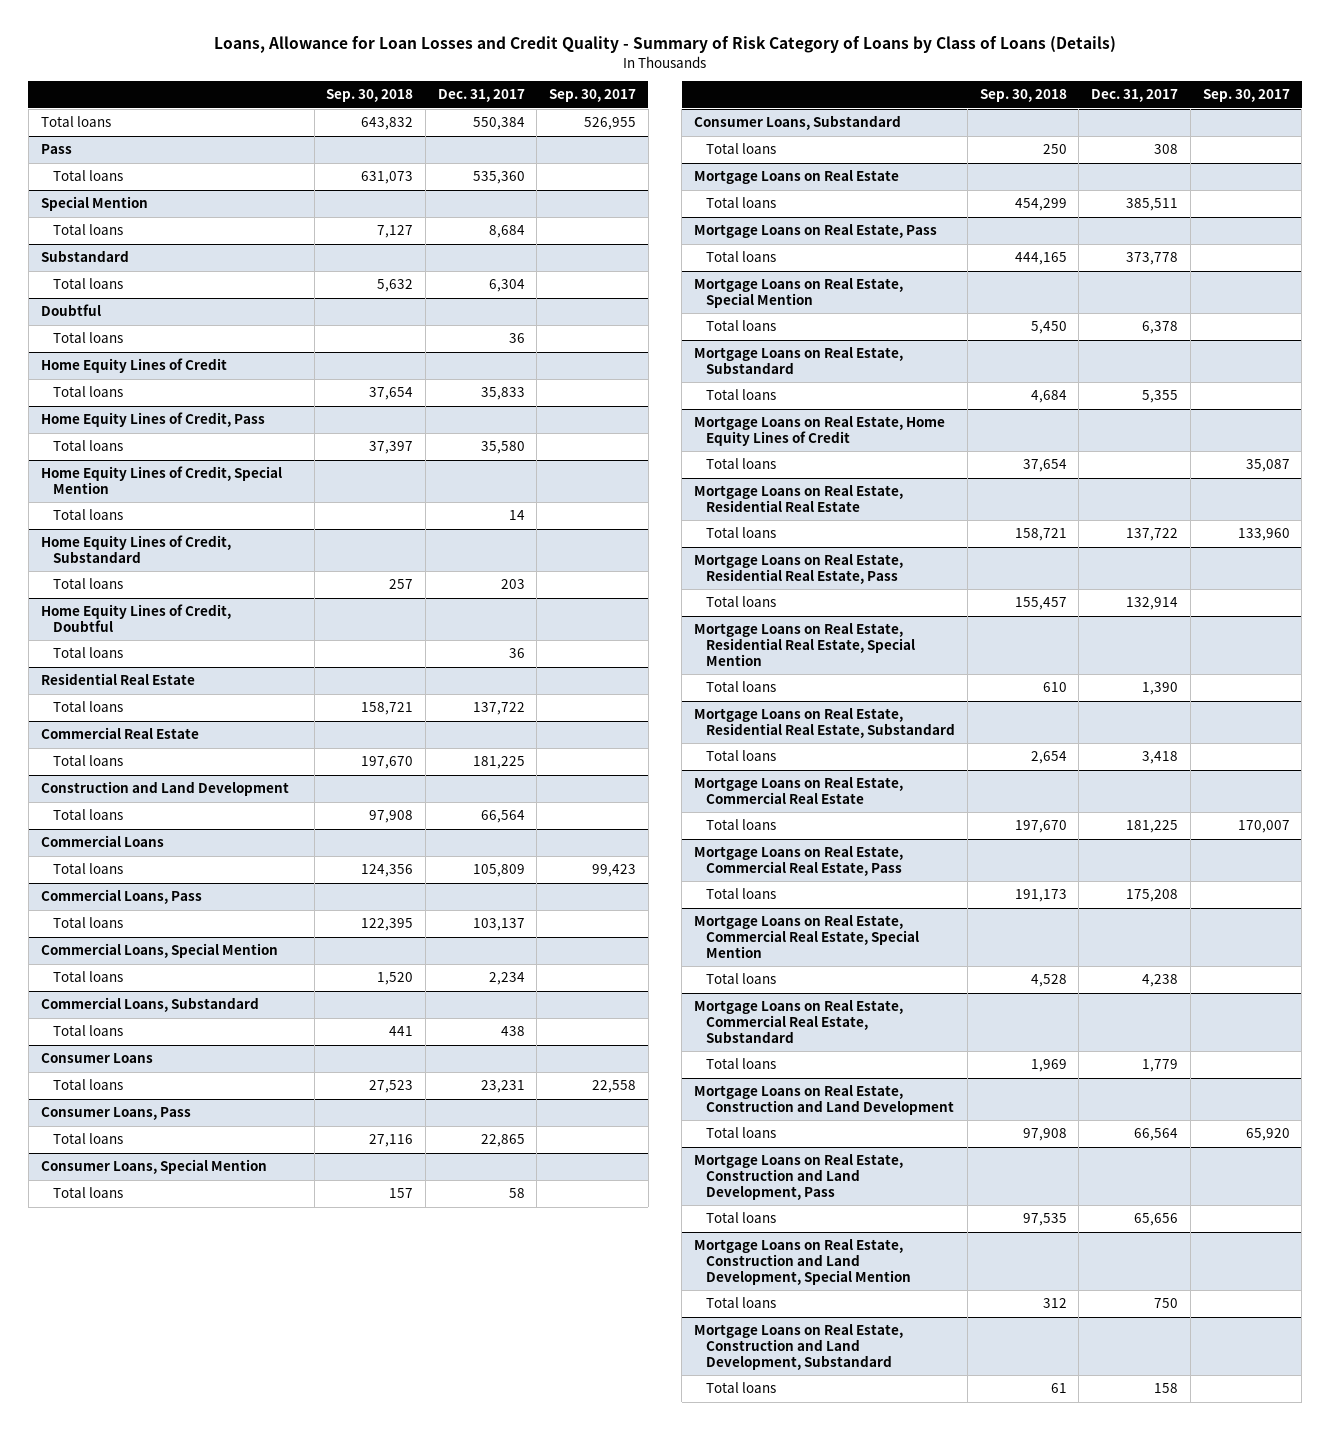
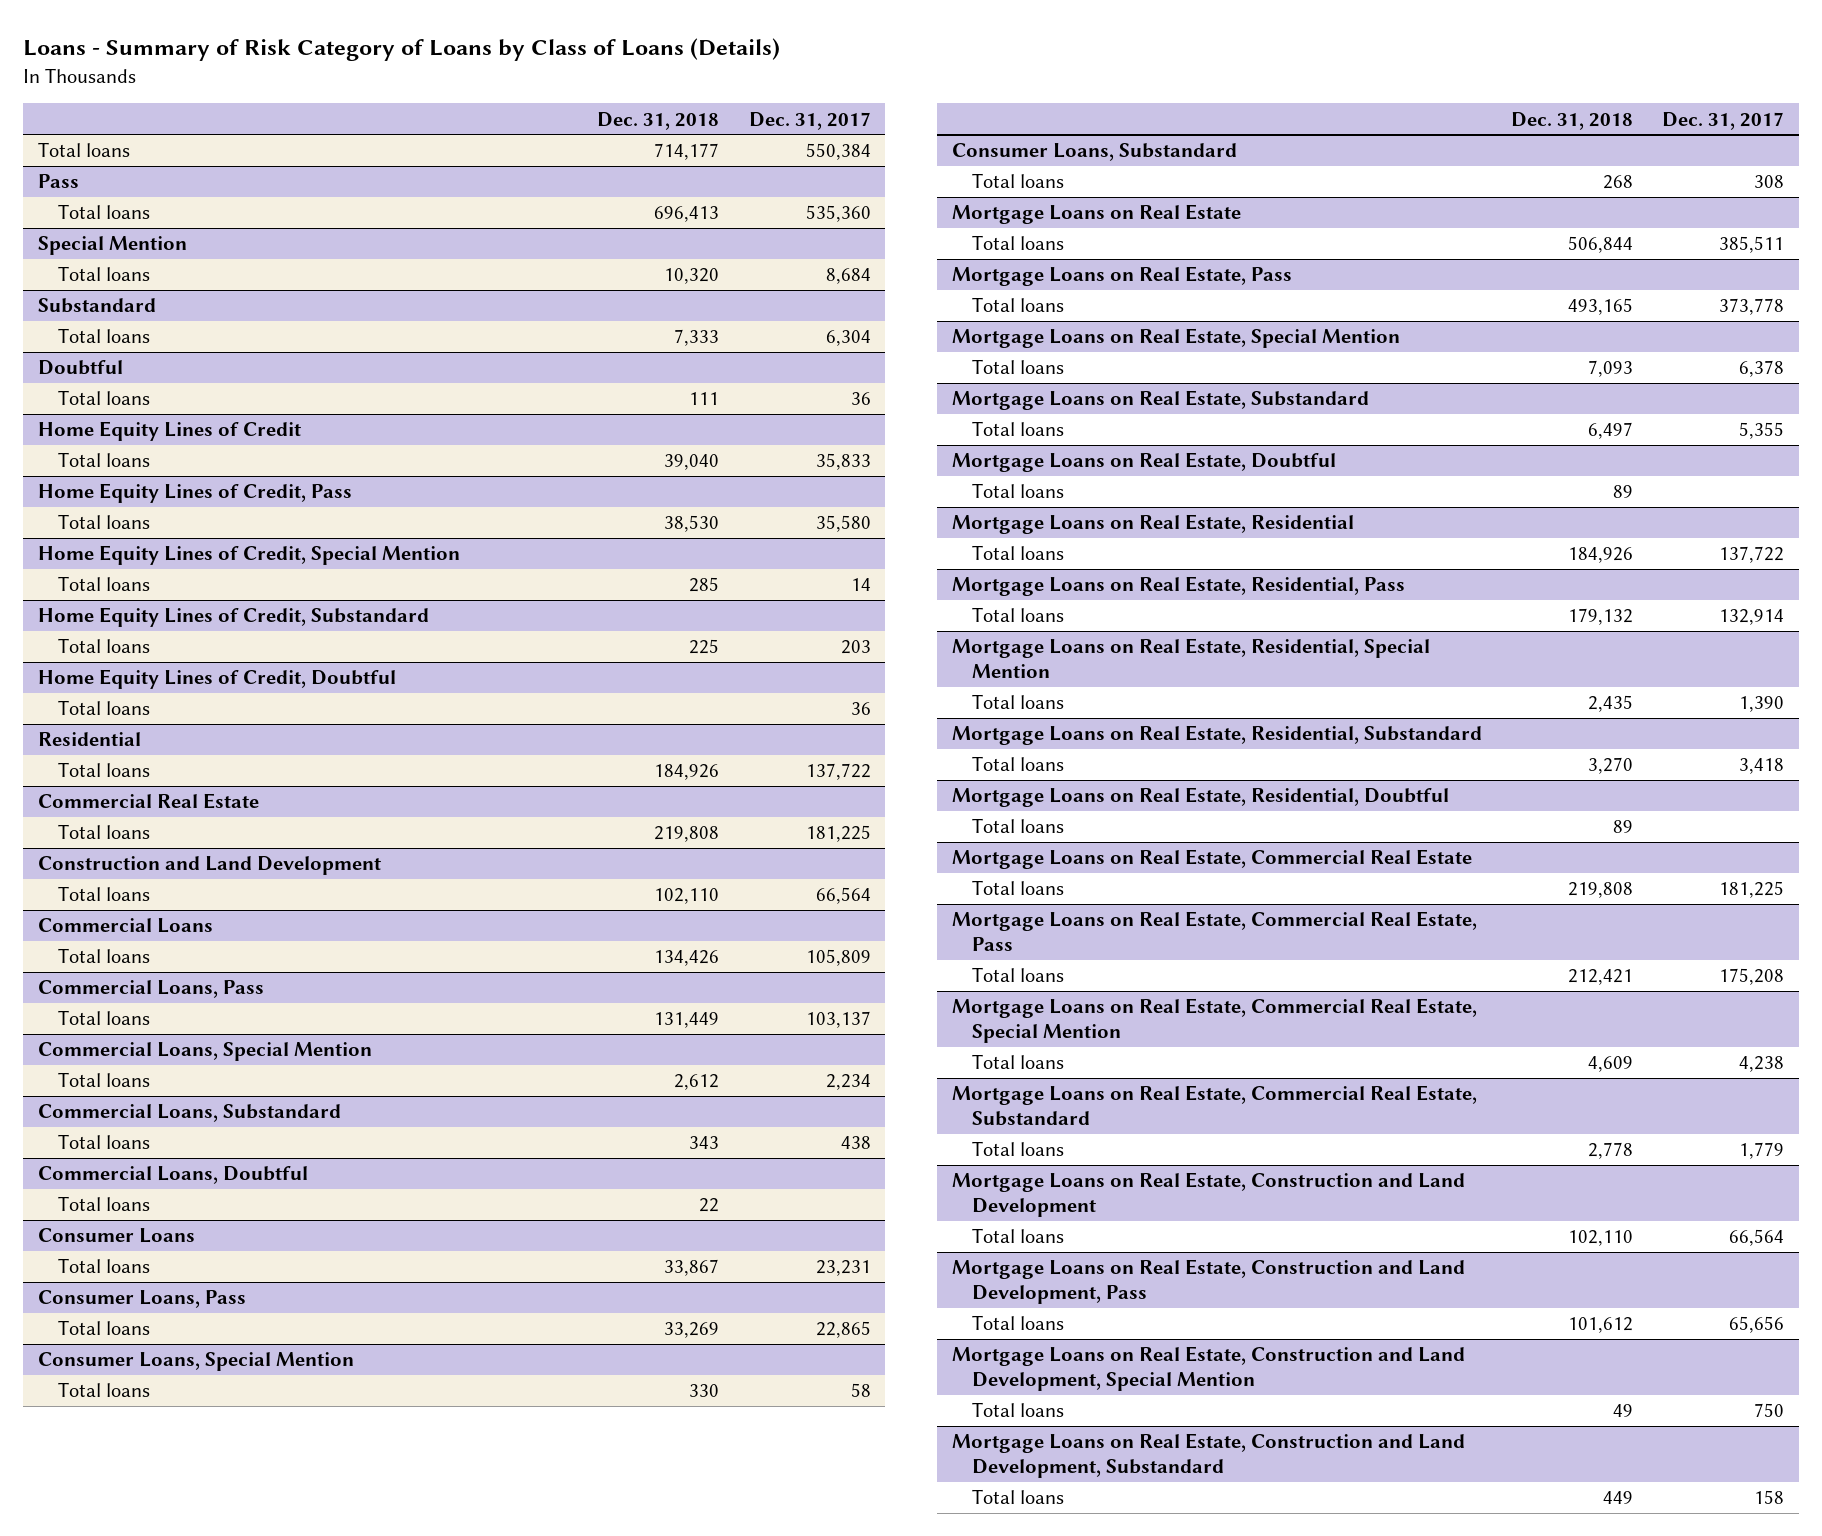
- Loans, Allowance for Loan Losses and Credit Quality - Summary of Risk Category of Loans by Class of Loans (Details)
+ Loans - Summary of Risk Category of Loans by Class of Loans (Details)
- | Sep. 30, 2018 | Dec. 31, 2017 | Sep. 30, 2017
+ | Dec. 31, 2018 | Dec. 31, 2017
- Residential Real Estate
+ Residential
+ Commercial Loans, Doubtful
+ Total loans | 22 |
- Mortgage Loans on Real Estate, Home Equity Lines of Credit
+ Mortgage Loans on Real Estate, Doubtful
- Mortgage Loans on Real Estate, Residential Real Estate
+ Mortgage Loans on Real Estate, Residential
- Mortgage Loans on Real Estate, Residential Real Estate, Pass
+ Mortgage Loans on Real Estate, Residential, Pass
- Mortgage Loans on Real Estate, Residential Real Estate, Special Mention
+ Mortgage Loans on Real Estate, Residential, Special Mention
- Mortgage Loans on Real Estate, Residential Real Estate, Substandard
+ Mortgage Loans on Real Estate, Residential, Substandard
+ Mortgage Loans on Real Estate, Residential, Doubtful
+ Total loans | 89 |

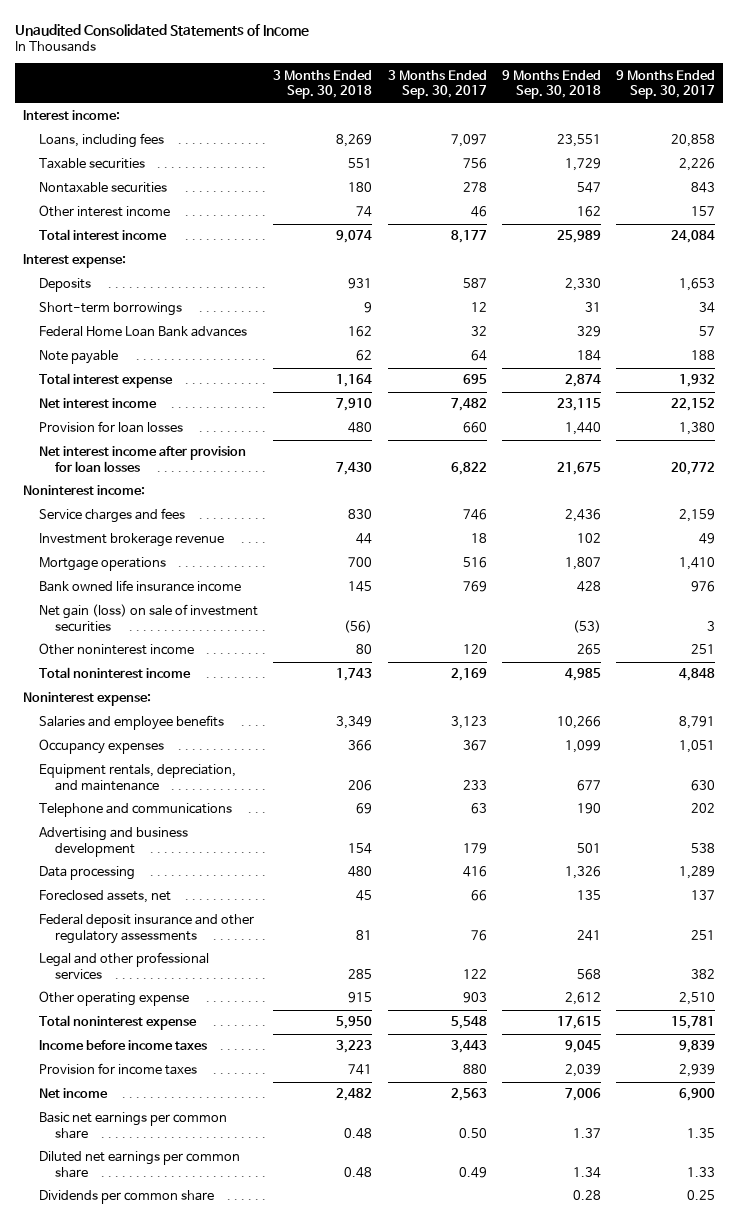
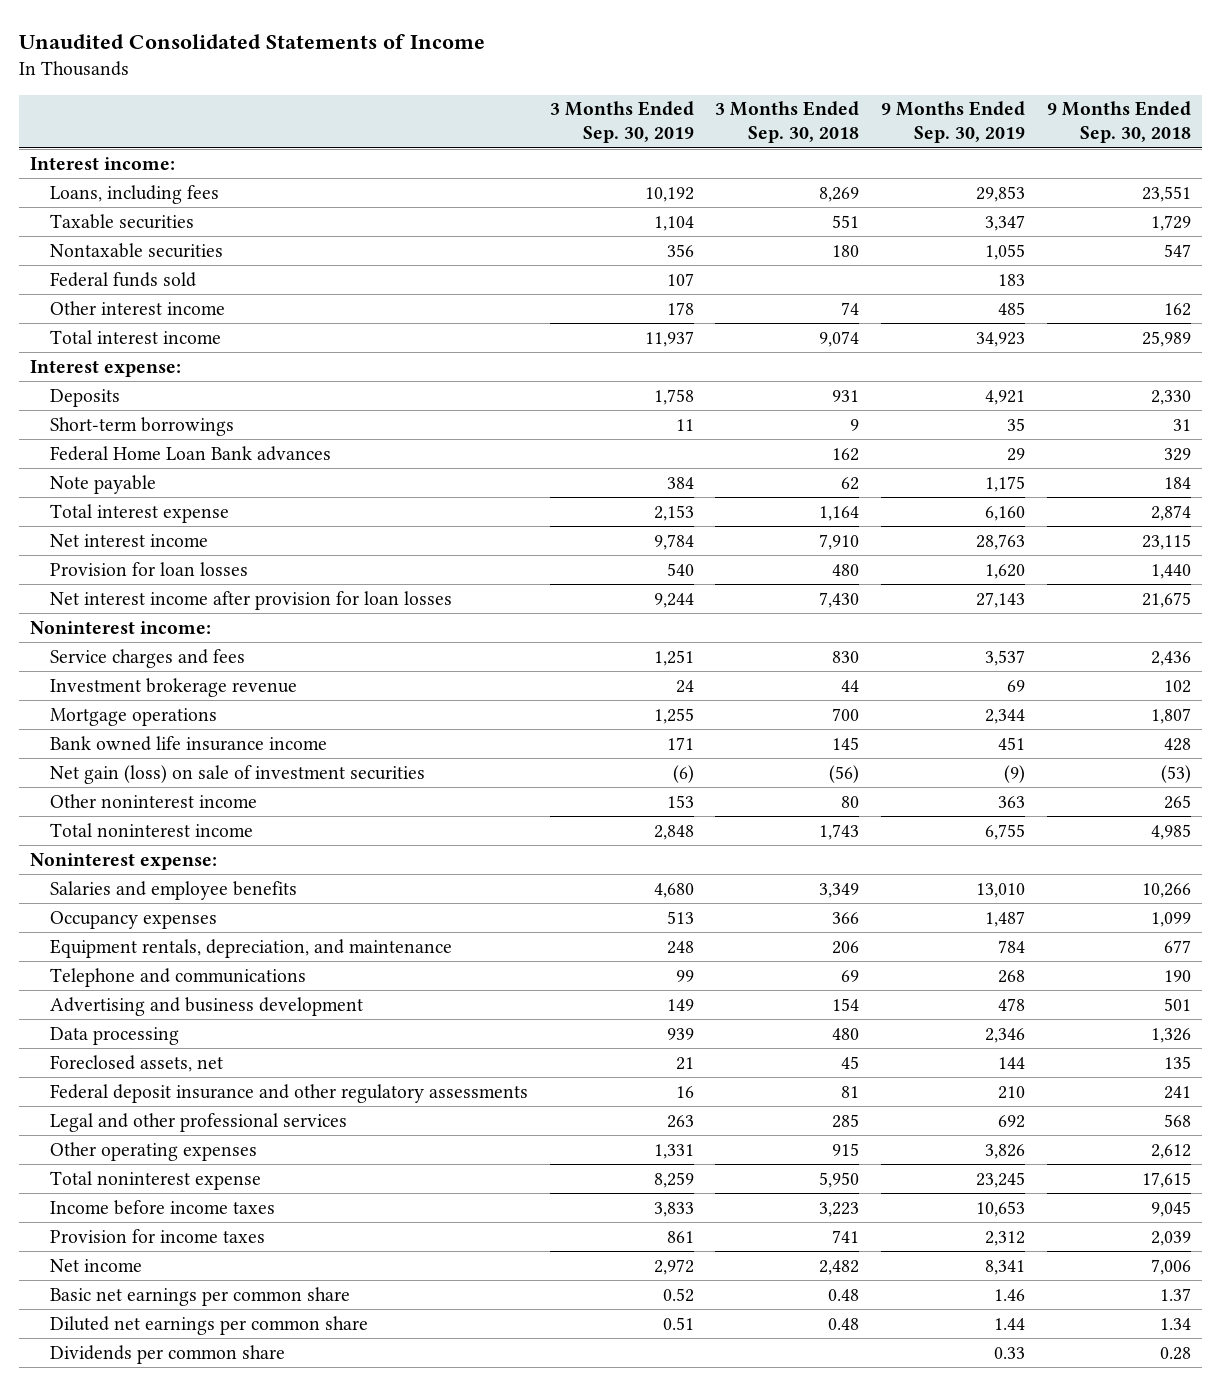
- | 3 Months Ended Sep. 30, 2018 | 3 Months Ended Sep. 30, 2017 | 9 Months Ended Sep. 30, 2018 | 9 Months Ended Sep. 30, 2017
+ | 3 Months Ended Sep. 30, 2019 | 3 Months Ended Sep. 30, 2018 | 9 Months Ended Sep. 30, 2019 | 9 Months Ended Sep. 30, 2018
+ Federal funds sold | 107 | | 183 |
- Other operating expense | 915 | 903 | 2,612 | 2,510
+ Other operating expenses | 1,331 | 915 | 3,826 | 2,612

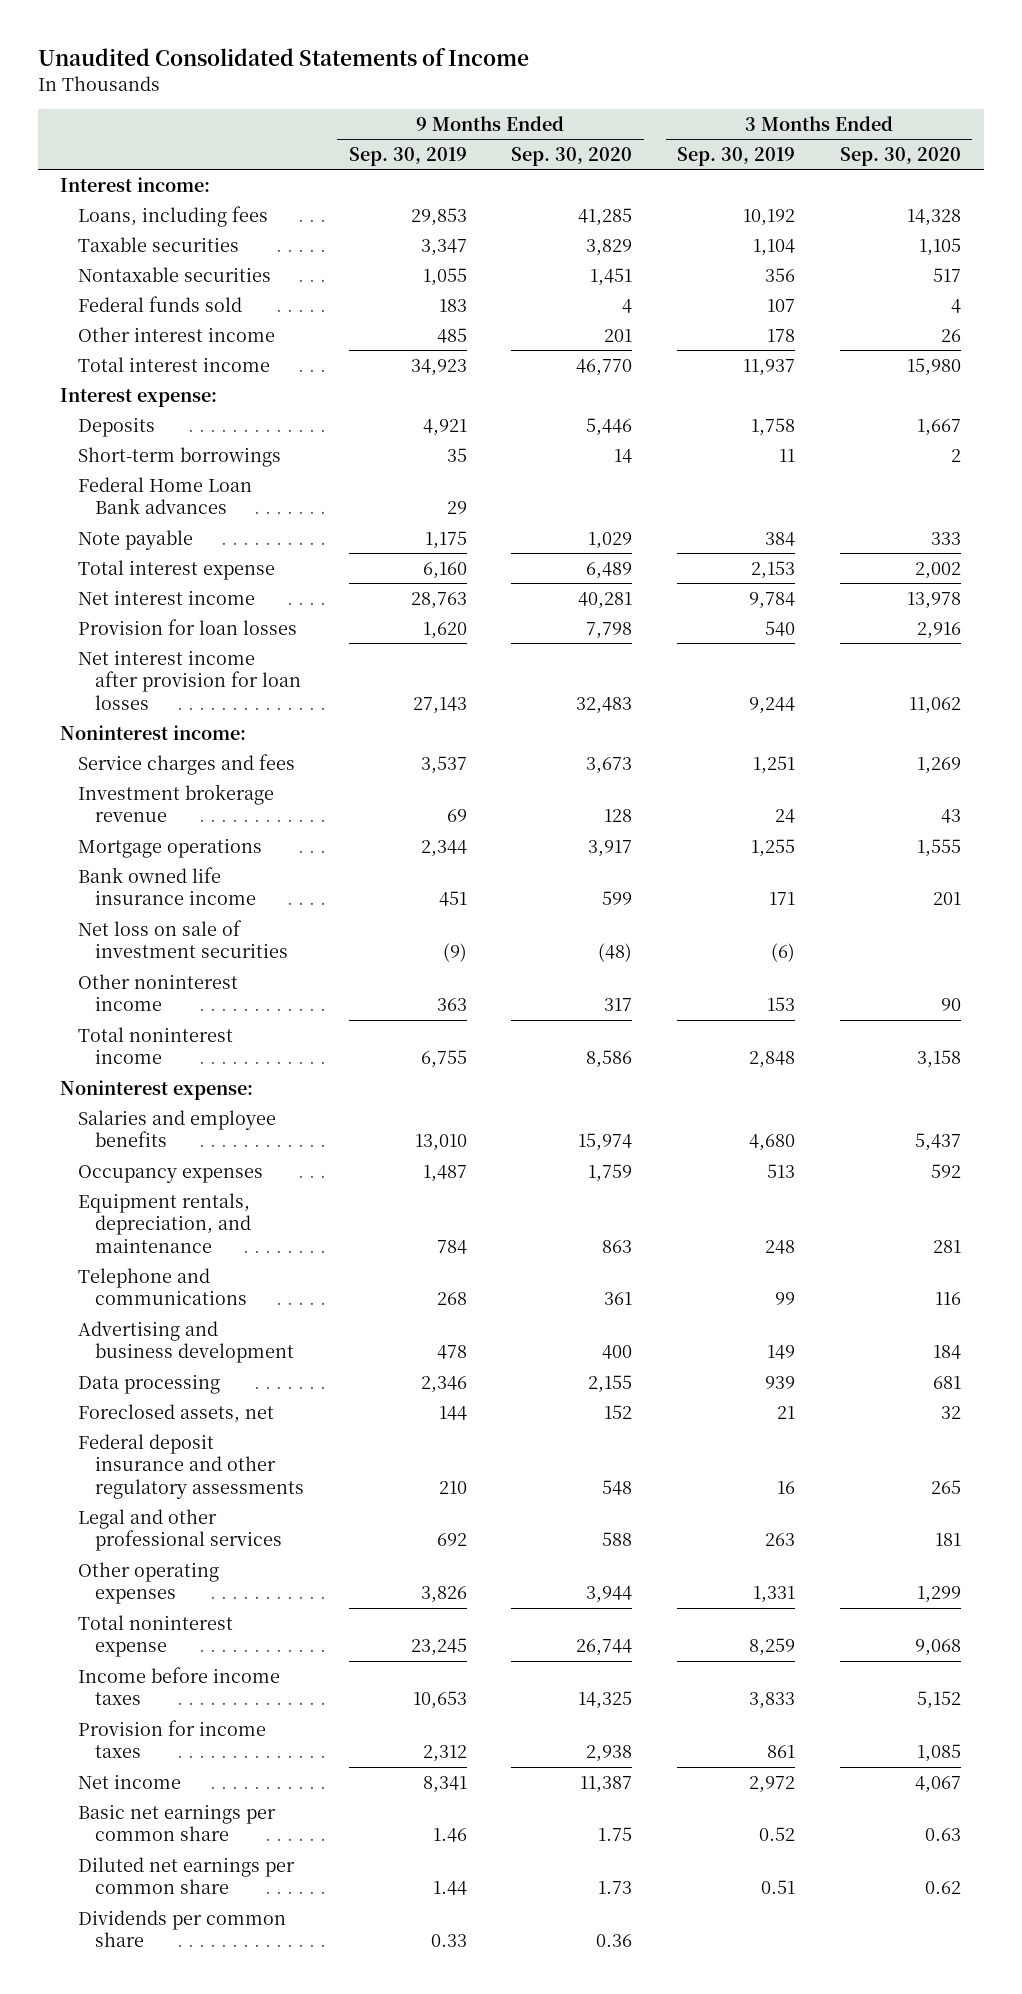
- | 3 Months Ended Sep. 30, 2019 | 3 Months Ended Sep. 30, 2018 | 9 Months Ended Sep. 30, 2019 | 9 Months Ended Sep. 30, 2018
+ | 9 Months Ended Sep. 30, 2019 | 9 Months Ended Sep. 30, 2020 | 3 Months Ended Sep. 30, 2019 | 3 Months Ended Sep. 30, 2020
- Net gain (loss) on sale of investment securities | (6) | (56) | (9) | (53)
+ Net loss on sale of investment securities | (9) | (48) | (6) |

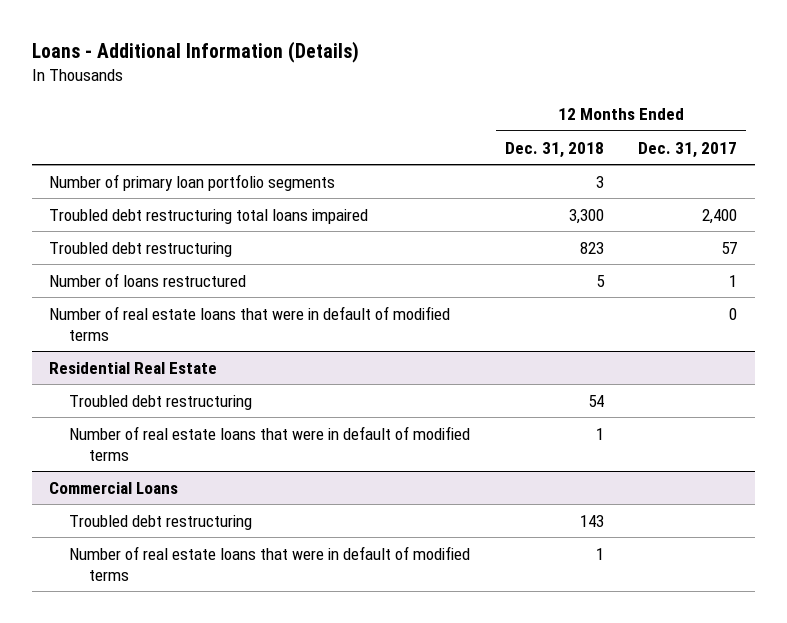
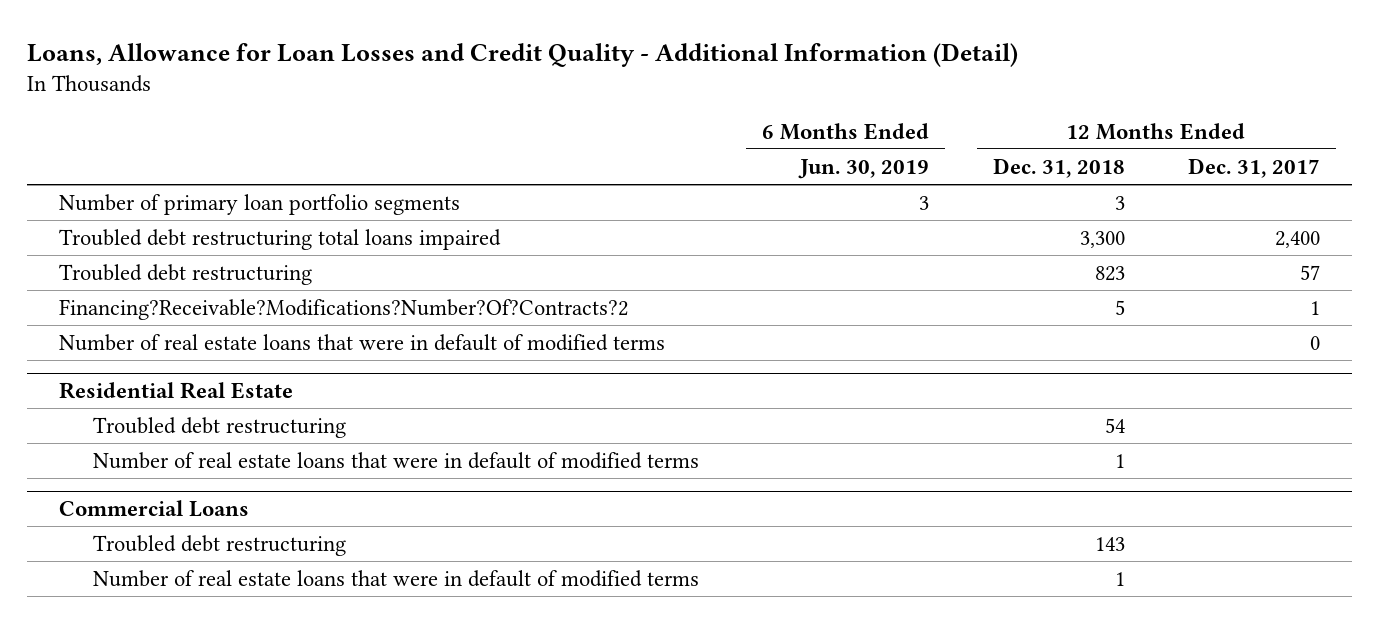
- Loans - Additional Information (Details)
+ Loans, Allowance for Loan Losses and Credit Quality - Additional Information (Detail)
- | 12 Months Ended Dec. 31, 2018 | 12 Months Ended Dec. 31, 2017
+ | 6 Months Ended Jun. 30, 2019 | 12 Months Ended Dec. 31, 2018 | 12 Months Ended Dec. 31, 2017
- Number of loans restructured | 5 | 1
+ Financing?Receivable?Modifications?Number?Of?Contracts?2 | | 5 | 1

